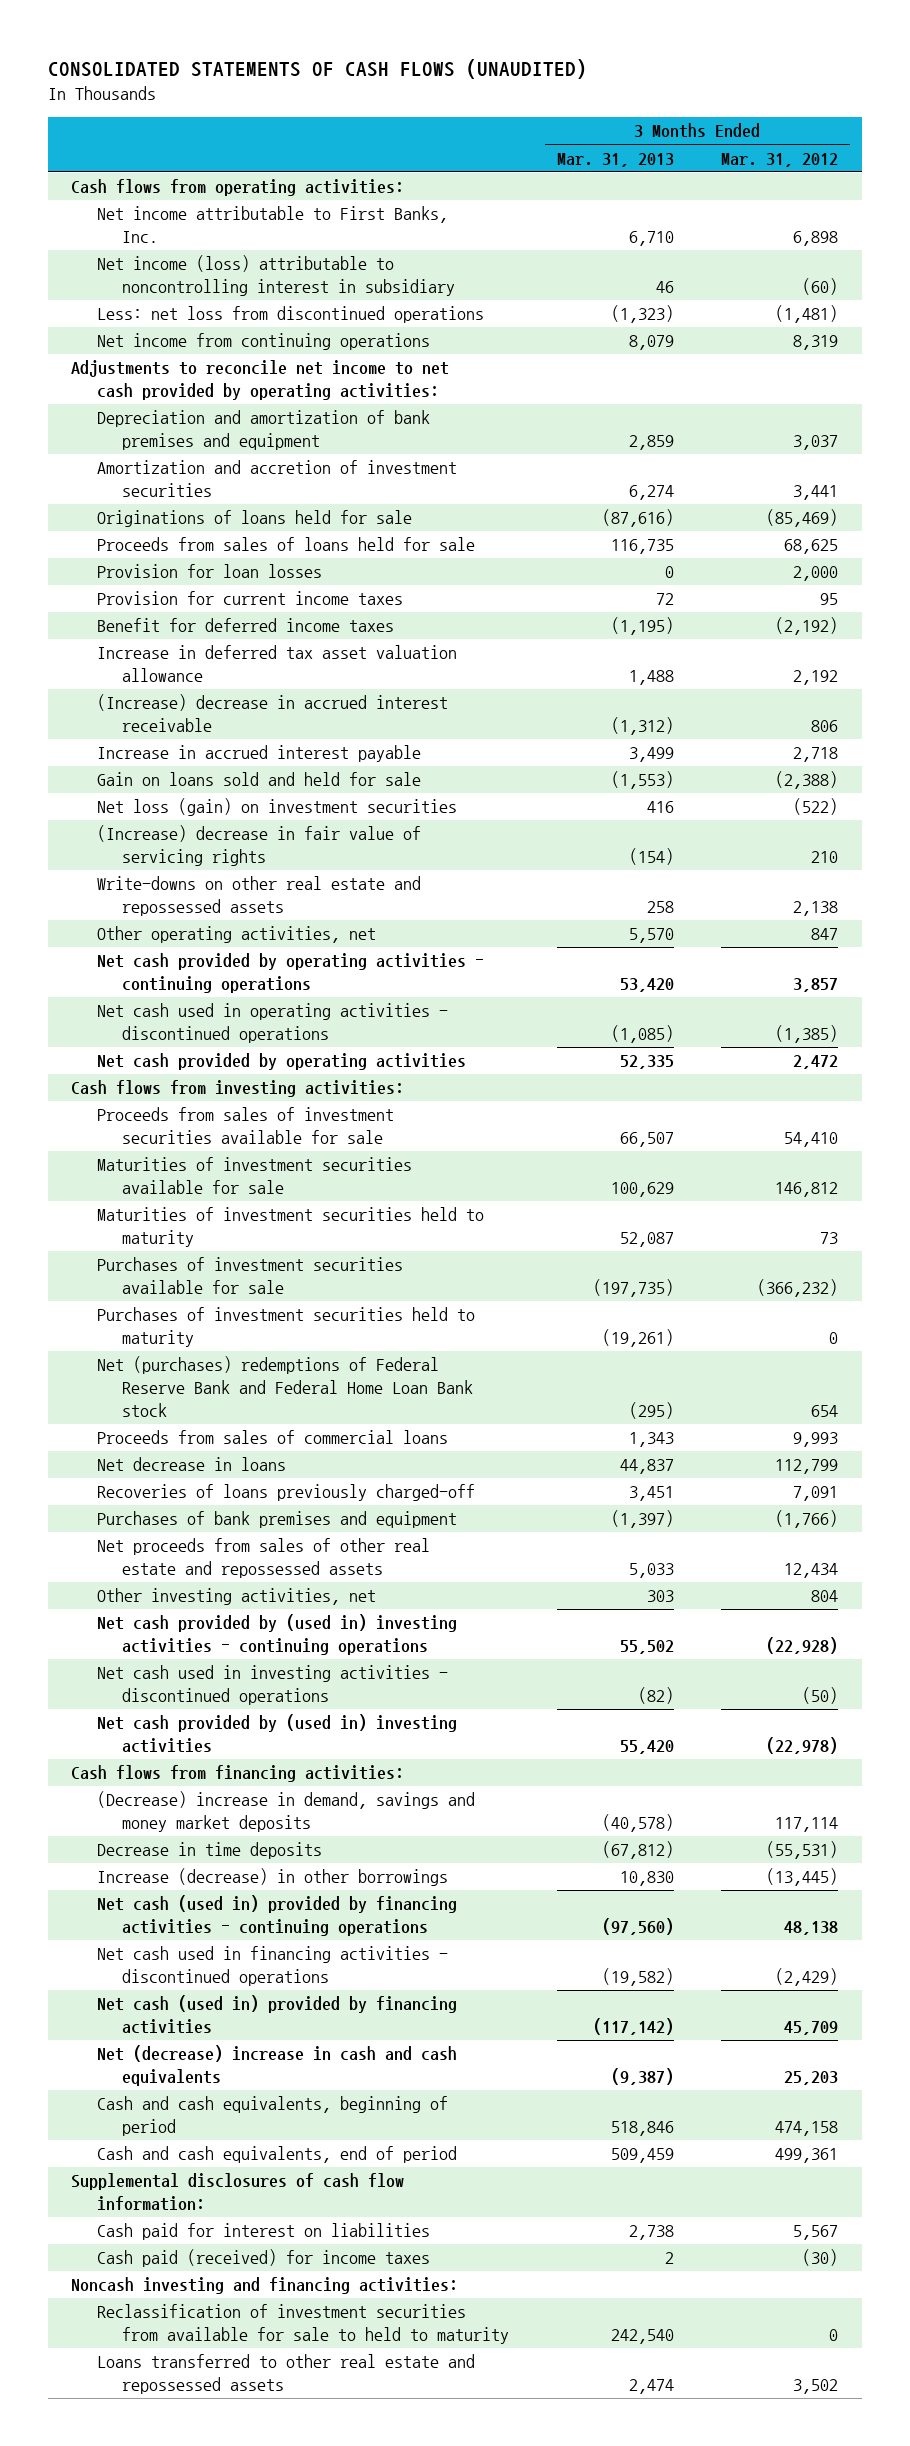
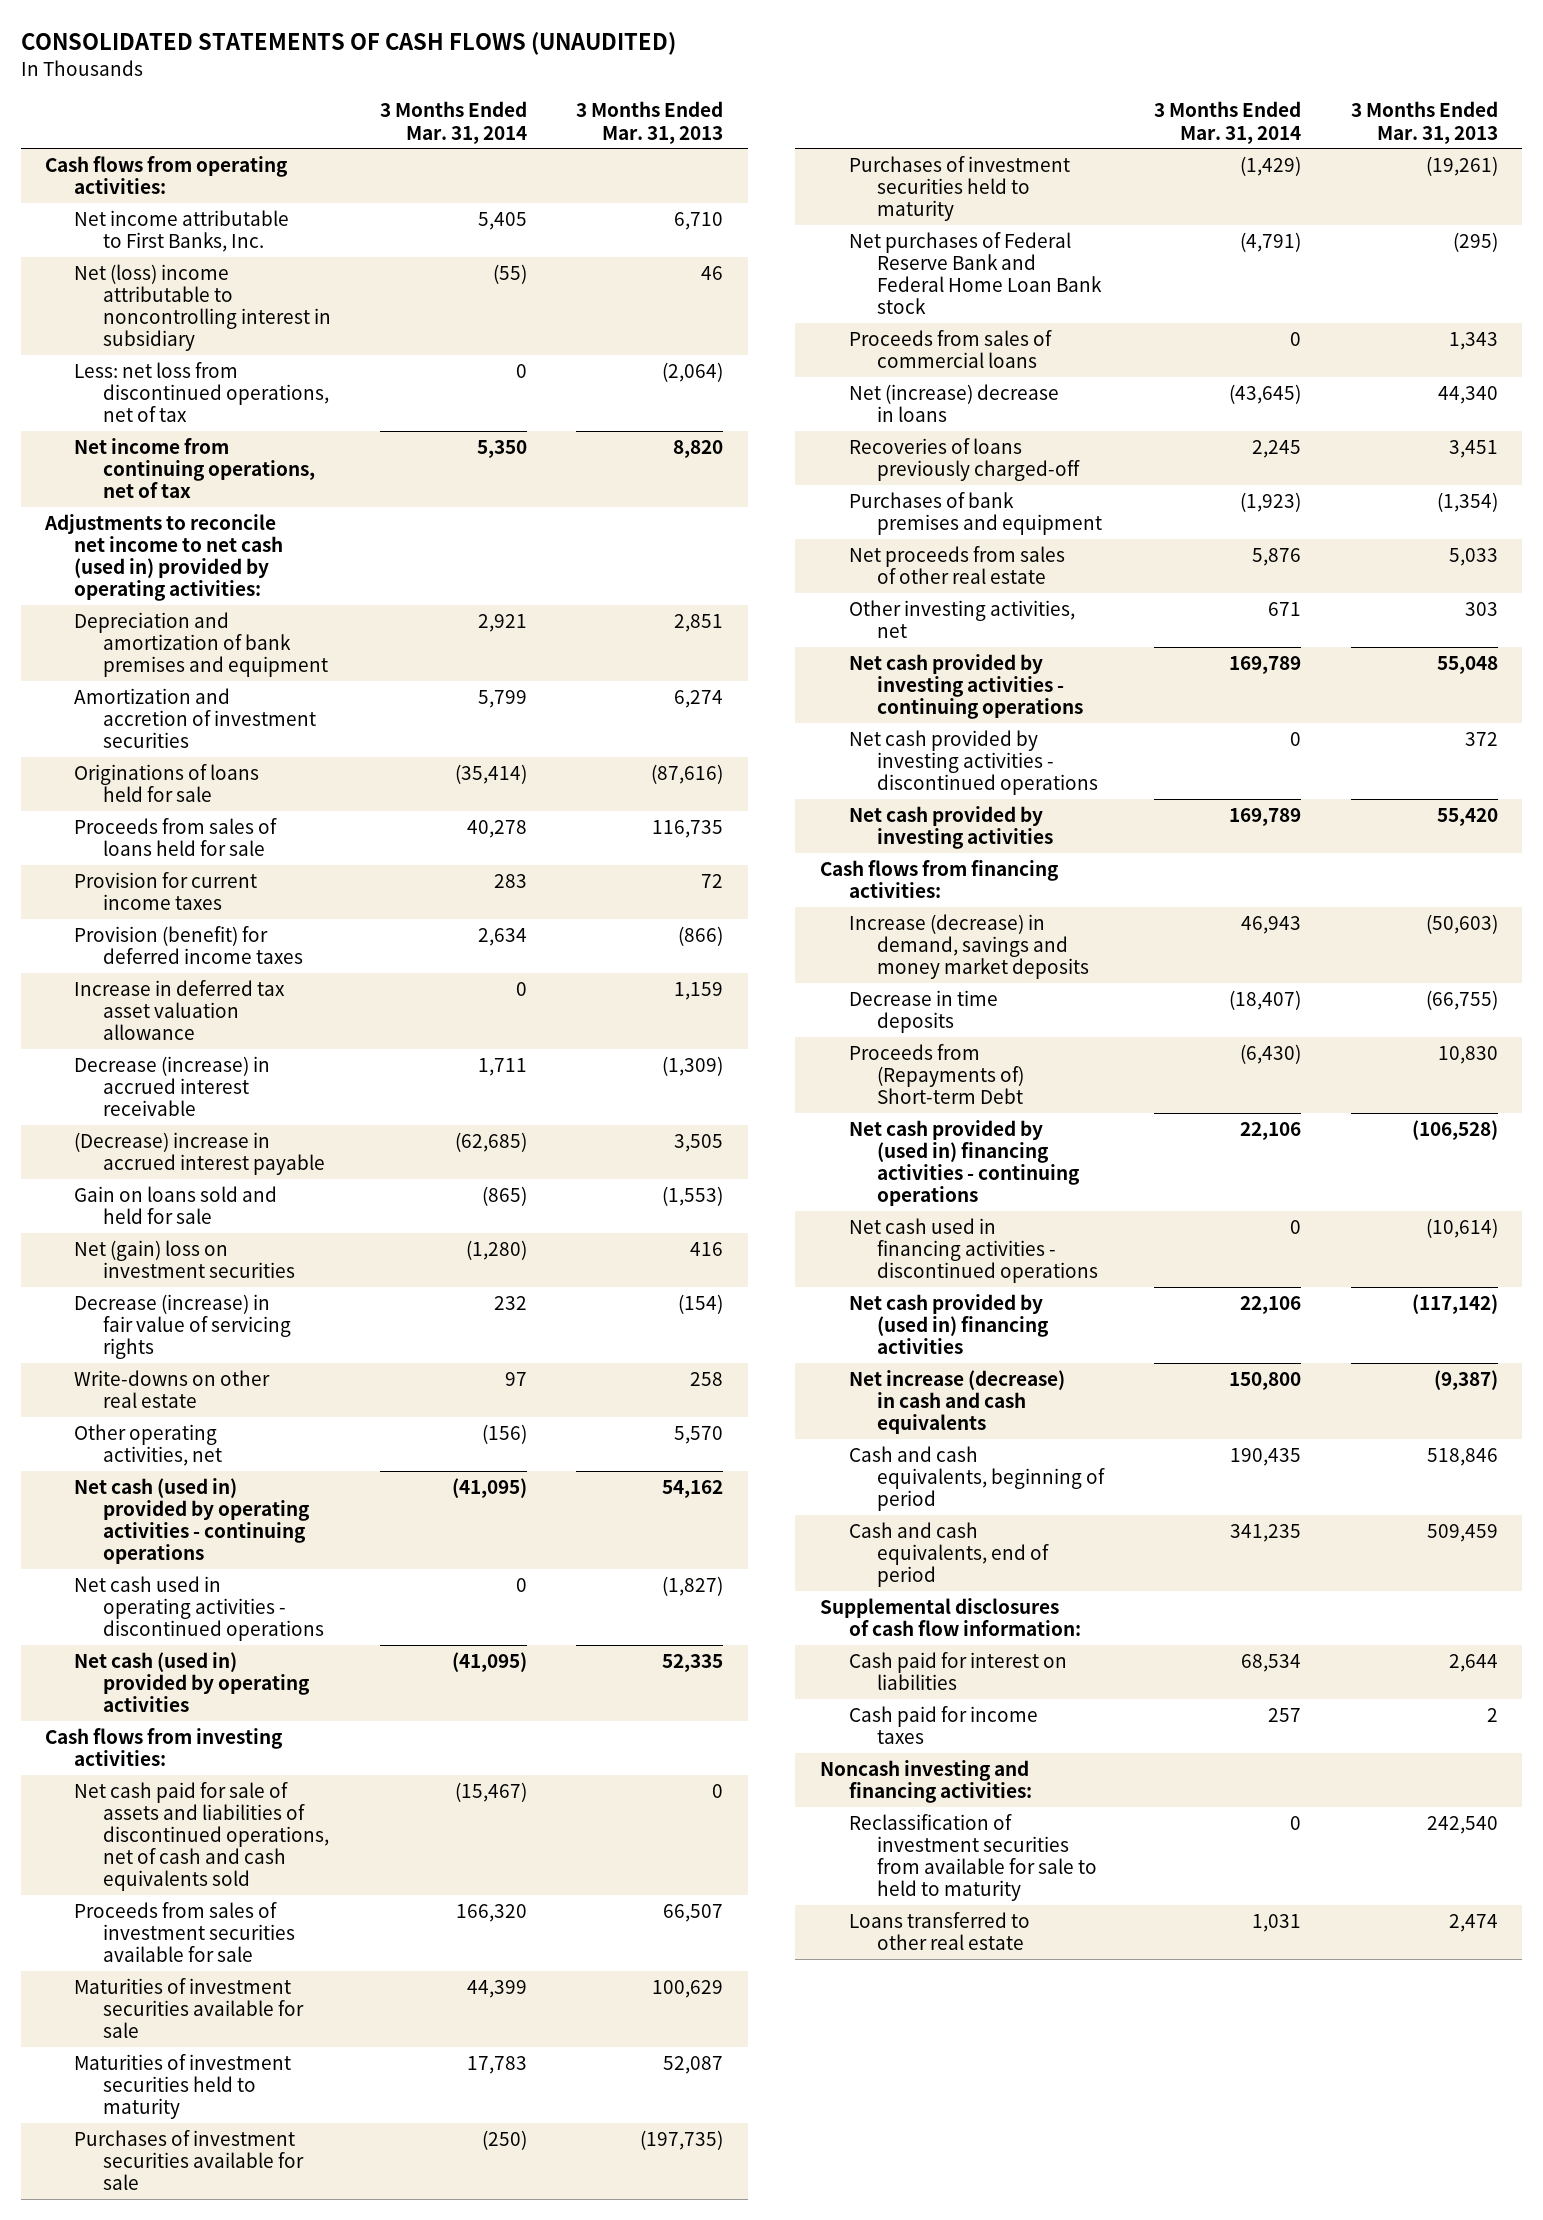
- | 3 Months Ended Mar. 31, 2013 | 3 Months Ended Mar. 31, 2012
+ | 3 Months Ended Mar. 31, 2014 | 3 Months Ended Mar. 31, 2013
- Net income (loss) attributable to noncontrolling interest in subsidiary | 46 | (60)
- Less: net loss from discontinued operations | (1,323) | (1,481)
- Net income from continuing operations | 8,079 | 8,319
- Adjustments to reconcile net income to net cash provided by operating activities:
- Depreciation and amortization of bank premises and equipment | 2,859 | 3,037
+ Net (loss) income attributable to noncontrolling interest in subsidiary | (55) | 46
+ Less: net loss from discontinued operations, net of tax | 0 | (2,064)
+ Net income from continuing operations, net of tax | 5,350 | 8,820
+ Adjustments to reconcile net income to net cash (used in) provided by operating activities:
+ Depreciation and amortization of bank premises and equipment | 2,921 | 2,851
- Provision for loan losses | 0 | 2,000
- Benefit for deferred income taxes | (1,195) | (2,192)
- Increase in deferred tax asset valuation allowance | 1,488 | 2,192
- (Increase) decrease in accrued interest receivable | (1,312) | 806
- Increase in accrued interest payable | 3,499 | 2,718
+ Provision (benefit) for deferred income taxes | 2,634 | (866)
+ Increase in deferred tax asset valuation allowance | 0 | 1,159
+ Decrease (increase) in accrued interest receivable | 1,711 | (1,309)
+ (Decrease) increase in accrued interest payable | (62,685) | 3,505
- Net loss (gain) on investment securities | 416 | (522)
- (Increase) decrease in fair value of servicing rights | (154) | 210
- Write-downs on other real estate and repossessed assets | 258 | 2,138
+ Net (gain) loss on investment securities | (1,280) | 416
+ Decrease (increase) in fair value of servicing rights | 232 | (154)
+ Write-downs on other real estate | 97 | 258
- Net cash provided by operating activities - continuing operations | 53,420 | 3,857
- Net cash used in operating activities - discontinued operations | (1,085) | (1,385)
- Net cash provided by operating activities | 52,335 | 2,472
+ Net cash (used in) provided by operating activities - continuing operations | (41,095) | 54,162
+ Net cash used in operating activities - discontinued operations | 0 | (1,827)
+ Net cash (used in) provided by operating activities | (41,095) | 52,335
+ Net cash paid for sale of assets and liabilities of discontinued operations, net of cash and cash equivalents sold | (15,467) | 0
- Net (purchases) redemptions of Federal Reserve Bank and Federal Home Loan Bank stock | (295) | 654
+ Net purchases of Federal Reserve Bank and Federal Home Loan Bank stock | (4,791) | (295)
- Net decrease in loans | 44,837 | 112,799
+ Net (increase) decrease in loans | (43,645) | 44,340
- Purchases of bank premises and equipment | (1,397) | (1,766)
- Net proceeds from sales of other real estate and repossessed assets | 5,033 | 12,434
+ Purchases of bank premises and equipment | (1,923) | (1,354)
+ Net proceeds from sales of other real estate | 5,876 | 5,033
- Net cash provided by (used in) investing activities - continuing operations | 55,502 | (22,928)
- Net cash used in investing activities - discontinued operations | (82) | (50)
- Net cash provided by (used in) investing activities | 55,420 | (22,978)
+ Net cash provided by investing activities - continuing operations | 169,789 | 55,048
+ Net cash provided by investing activities - discontinued operations | 0 | 372
+ Net cash provided by investing activities | 169,789 | 55,420
- (Decrease) increase in demand, savings and money market deposits | (40,578) | 117,114
- Decrease in time deposits | (67,812) | (55,531)
- Increase (decrease) in other borrowings | 10,830 | (13,445)
- Net cash (used in) provided by financing activities - continuing operations | (97,560) | 48,138
- Net cash used in financing activities - discontinued operations | (19,582) | (2,429)
- Net cash (used in) provided by financing activities | (117,142) | 45,709
- Net (decrease) increase in cash and cash equivalents | (9,387) | 25,203
+ Increase (decrease) in demand, savings and money market deposits | 46,943 | (50,603)
+ Decrease in time deposits | (18,407) | (66,755)
+ Proceeds from (Repayments of) Short-term Debt | (6,430) | 10,830
+ Net cash provided by (used in) financing activities - continuing operations | 22,106 | (106,528)
+ Net cash used in financing activities - discontinued operations | 0 | (10,614)
+ Net cash provided by (used in) financing activities | 22,106 | (117,142)
+ Net increase (decrease) in cash and cash equivalents | 150,800 | (9,387)
- Cash paid for interest on liabilities | 2,738 | 5,567
- Cash paid (received) for income taxes | 2 | (30)
+ Cash paid for interest on liabilities | 68,534 | 2,644
+ Cash paid for income taxes | 257 | 2
- Loans transferred to other real estate and repossessed assets | 2,474 | 3,502
+ Loans transferred to other real estate | 1,031 | 2,474

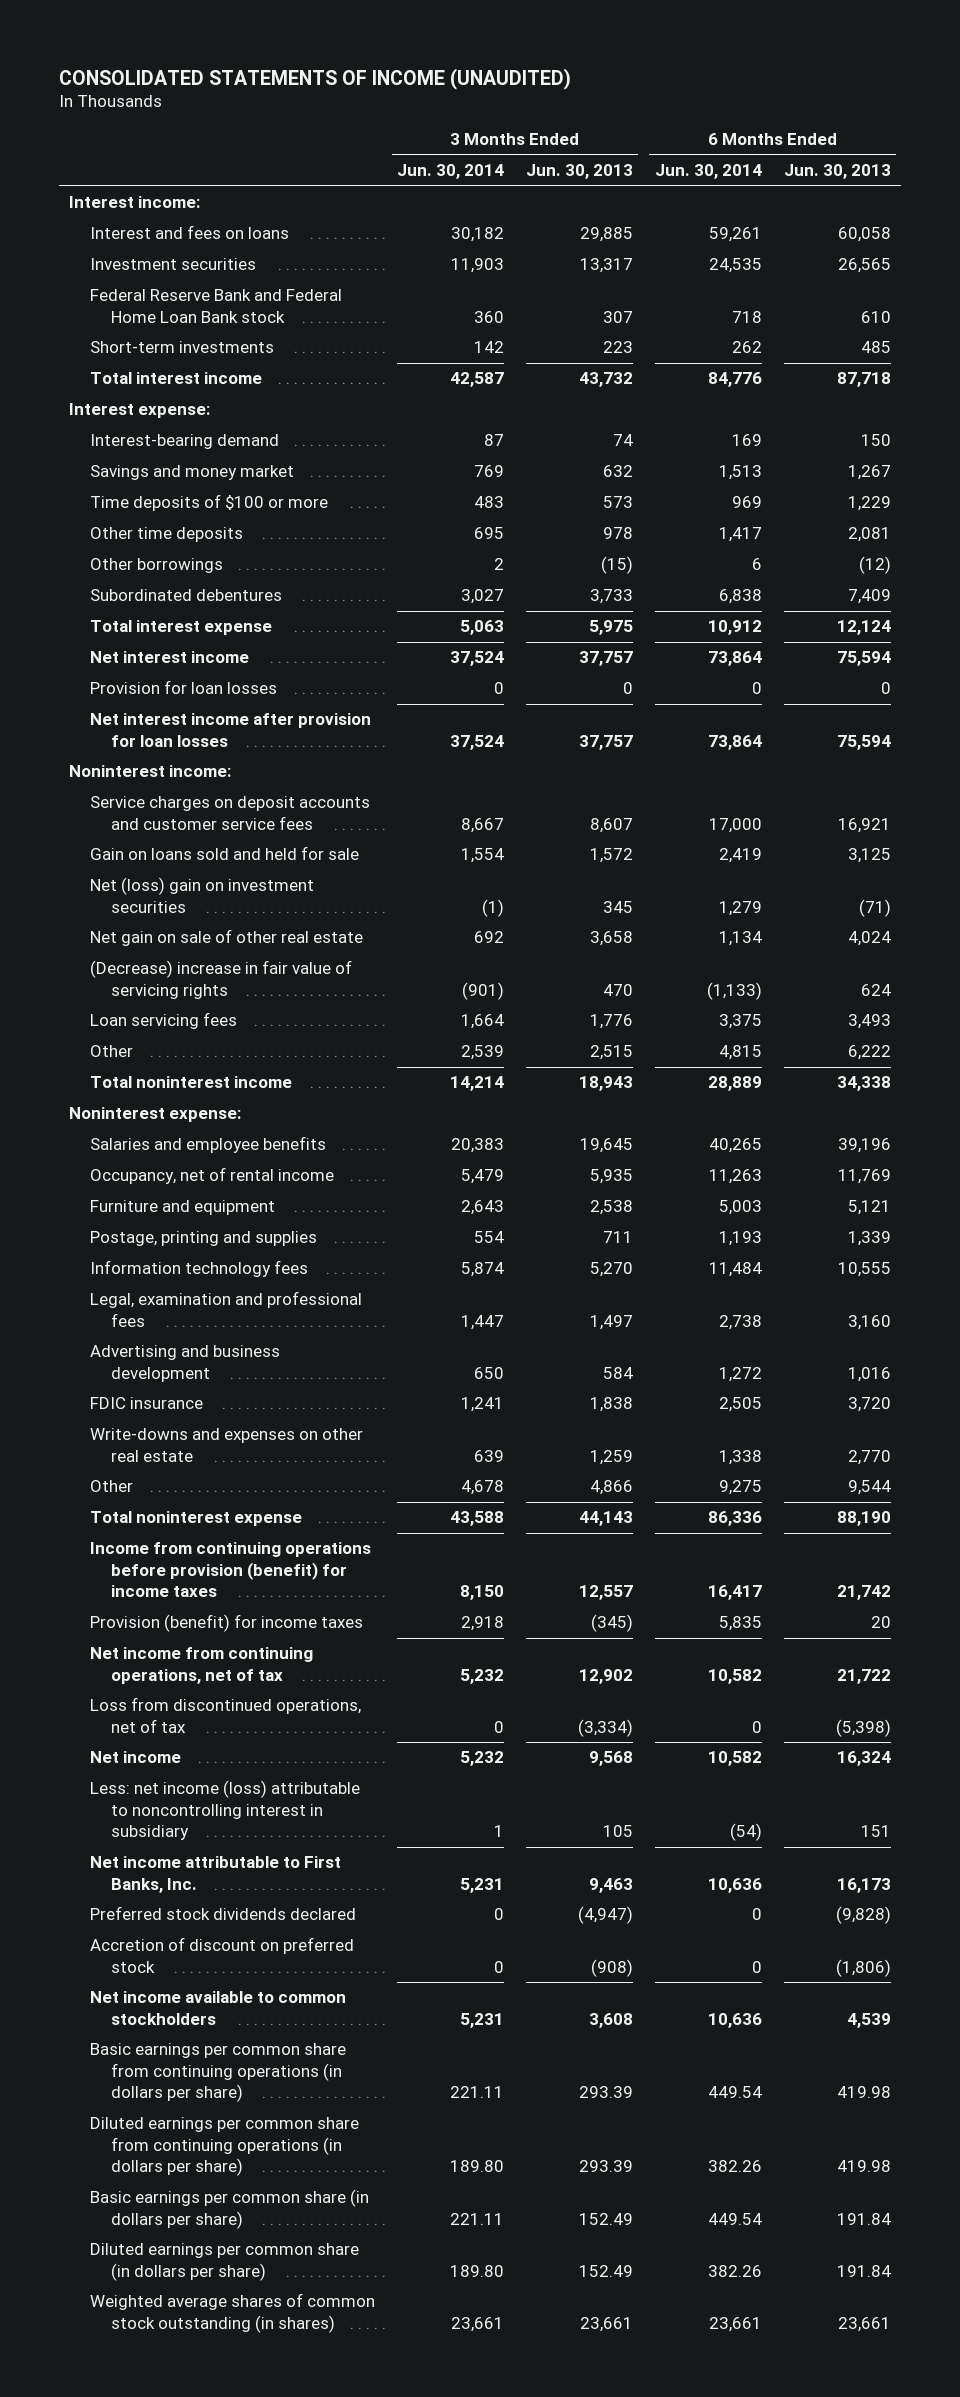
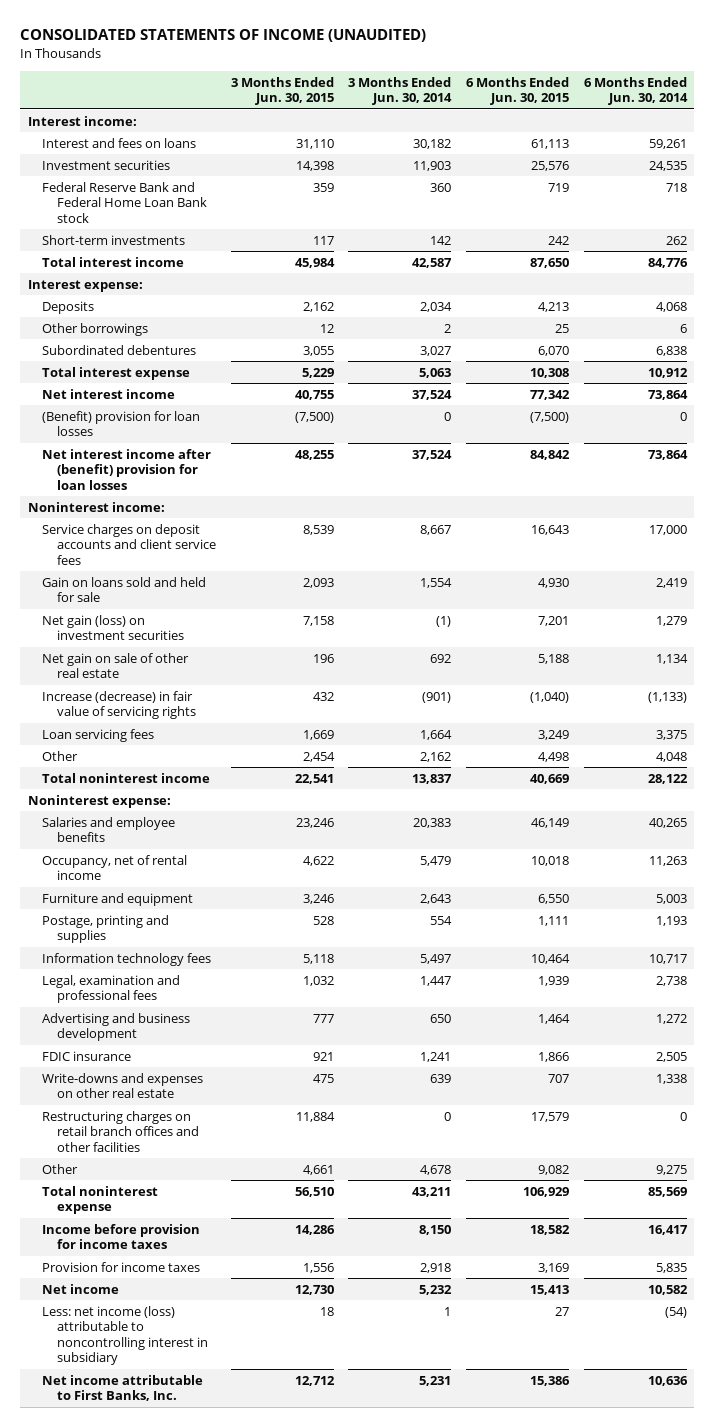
- | 3 Months Ended Jun. 30, 2014 | 3 Months Ended Jun. 30, 2013 | 6 Months Ended Jun. 30, 2014 | 6 Months Ended Jun. 30, 2013
+ | 3 Months Ended Jun. 30, 2015 | 3 Months Ended Jun. 30, 2014 | 6 Months Ended Jun. 30, 2015 | 6 Months Ended Jun. 30, 2014
- Interest-bearing demand | 87 | 74 | 169 | 150
- Savings and money market | 769 | 632 | 1,513 | 1,267
- Time deposits of $100 or more | 483 | 573 | 969 | 1,229
- Other time deposits | 695 | 978 | 1,417 | 2,081
+ Deposits | 2,162 | 2,034 | 4,213 | 4,068
- Provision for loan losses | 0 | 0 | 0 | 0
- Net interest income after provision for loan losses | 37,524 | 37,757 | 73,864 | 75,594
+ (Benefit) provision for loan losses | (7,500) | 0 | (7,500) | 0
+ Net interest income after (benefit) provision for loan losses | 48,255 | 37,524 | 84,842 | 73,864
- Service charges on deposit accounts and customer service fees | 8,667 | 8,607 | 17,000 | 16,921
+ Service charges on deposit accounts and client service fees | 8,539 | 8,667 | 16,643 | 17,000
- Net (loss) gain on investment securities | (1) | 345 | 1,279 | (71)
+ Net gain (loss) on investment securities | 7,158 | (1) | 7,201 | 1,279
- (Decrease) increase in fair value of servicing rights | (901) | 470 | (1,133) | 624
+ Increase (decrease) in fair value of servicing rights | 432 | (901) | (1,040) | (1,133)
- Other | 2,539 | 2,515 | 4,815 | 6,222
- Total noninterest income | 14,214 | 18,943 | 28,889 | 34,338
+ Other | 2,454 | 2,162 | 4,498 | 4,048
+ Total noninterest income | 22,541 | 13,837 | 40,669 | 28,122
- Information technology fees | 5,874 | 5,270 | 11,484 | 10,555
+ Information technology fees | 5,118 | 5,497 | 10,464 | 10,717
+ Restructuring charges on retail branch offices and other facilities | 11,884 | 0 | 17,579 | 0
- Total noninterest expense | 43,588 | 44,143 | 86,336 | 88,190
- Income from continuing operations before provision (benefit) for income taxes | 8,150 | 12,557 | 16,417 | 21,742
- Provision (benefit) for income taxes | 2,918 | (345) | 5,835 | 20
- Net income from continuing operations, net of tax | 5,232 | 12,902 | 10,582 | 21,722
- Loss from discontinued operations, net of tax | 0 | (3,334) | 0 | (5,398)
+ Total noninterest expense | 56,510 | 43,211 | 106,929 | 85,569
+ Income before provision for income taxes | 14,286 | 8,150 | 18,582 | 16,417
+ Provision for income taxes | 1,556 | 2,918 | 3,169 | 5,835
- Preferred stock dividends declared | 0 | (4,947) | 0 | (9,828)
- Accretion of discount on preferred stock | 0 | (908) | 0 | (1,806)
- Net income available to common stockholders | 5,231 | 3,608 | 10,636 | 4,539
- Basic earnings per common share from continuing operations (in dollars per share) | 221.11 | 293.39 | 449.54 | 419.98
- Diluted earnings per common share from continuing operations (in dollars per share) | 189.80 | 293.39 | 382.26 | 419.98
- Basic earnings per common share (in dollars per share) | 221.11 | 152.49 | 449.54 | 191.84
- Diluted earnings per common share (in dollars per share) | 189.80 | 152.49 | 382.26 | 191.84
- Weighted average shares of common stock outstanding (in shares) | 23,661 | 23,661 | 23,661 | 23,661

